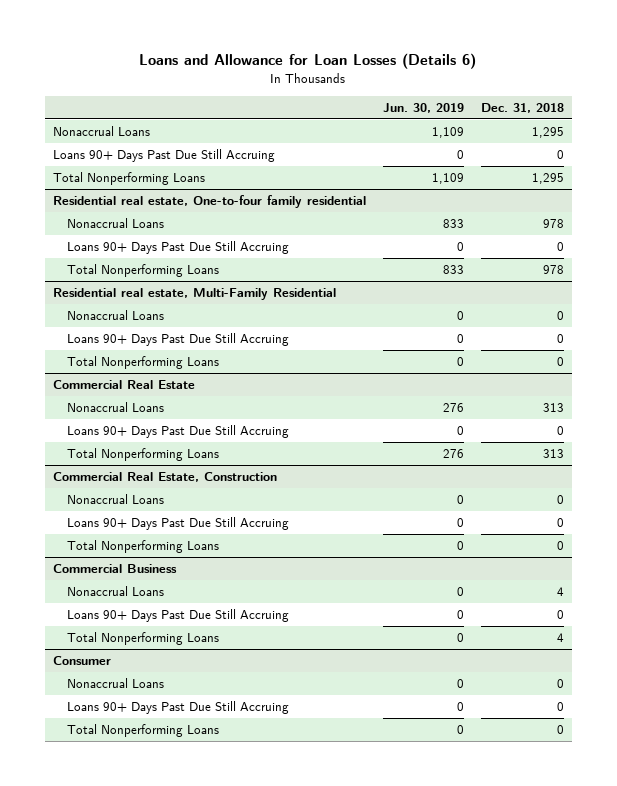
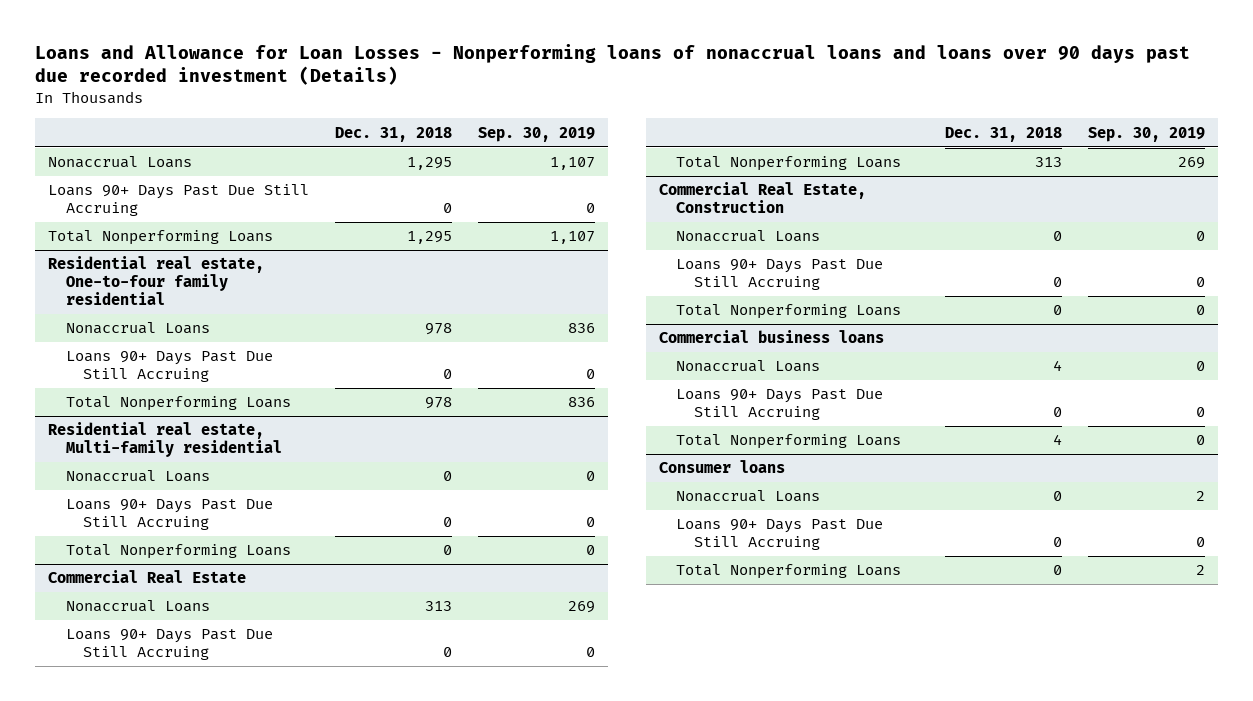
- Loans and Allowance for Loan Losses (Details 6)
+ Loans and Allowance for Loan Losses - Nonperforming loans of nonaccrual loans and loans over 90 days past due recorded investment (Details)
- | Jun. 30, 2019 | Dec. 31, 2018
+ | Dec. 31, 2018 | Sep. 30, 2019
- Residential real estate, Multi-Family Residential
+ Residential real estate, Multi-family residential
- Commercial Business
+ Commercial business loans
- Consumer
+ Consumer loans

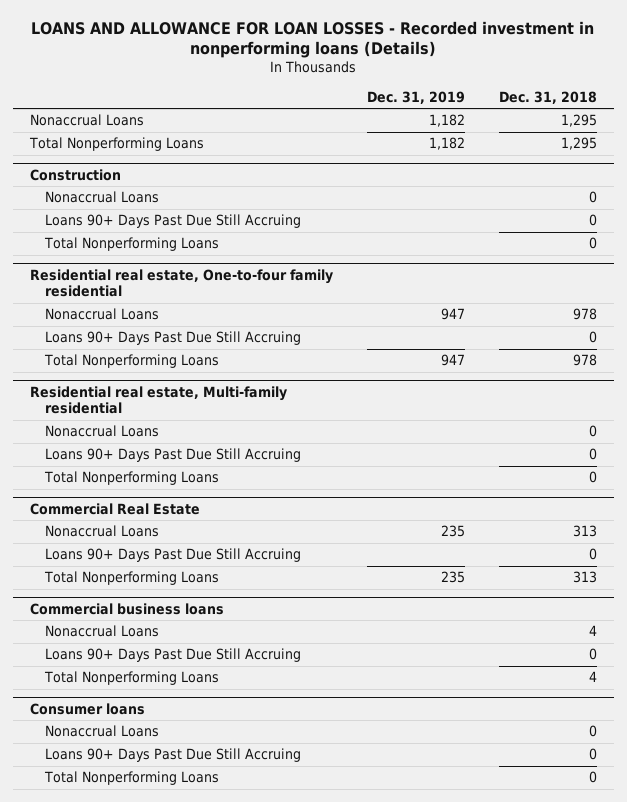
- Loans and Allowance for Loan Losses - Nonperforming loans of nonaccrual loans and loans over 90 days past due recorded investment (Details)
+ LOANS AND ALLOWANCE FOR LOAN LOSSES - Recorded investment in nonperforming loans (Details)
- | Dec. 31, 2018 | Sep. 30, 2019
+ | Dec. 31, 2019 | Dec. 31, 2018
- Loans 90+ Days Past Due Still Accruing | 0 | 0
+ Construction
+ Nonaccrual Loans | | 0
+ Loans 90+ Days Past Due Still Accruing | | 0
+ Total Nonperforming Loans | | 0
- Commercial Real Estate, Construction
- Nonaccrual Loans | 0 | 0
- Loans 90+ Days Past Due Still Accruing | 0 | 0
- Total Nonperforming Loans | 0 | 0

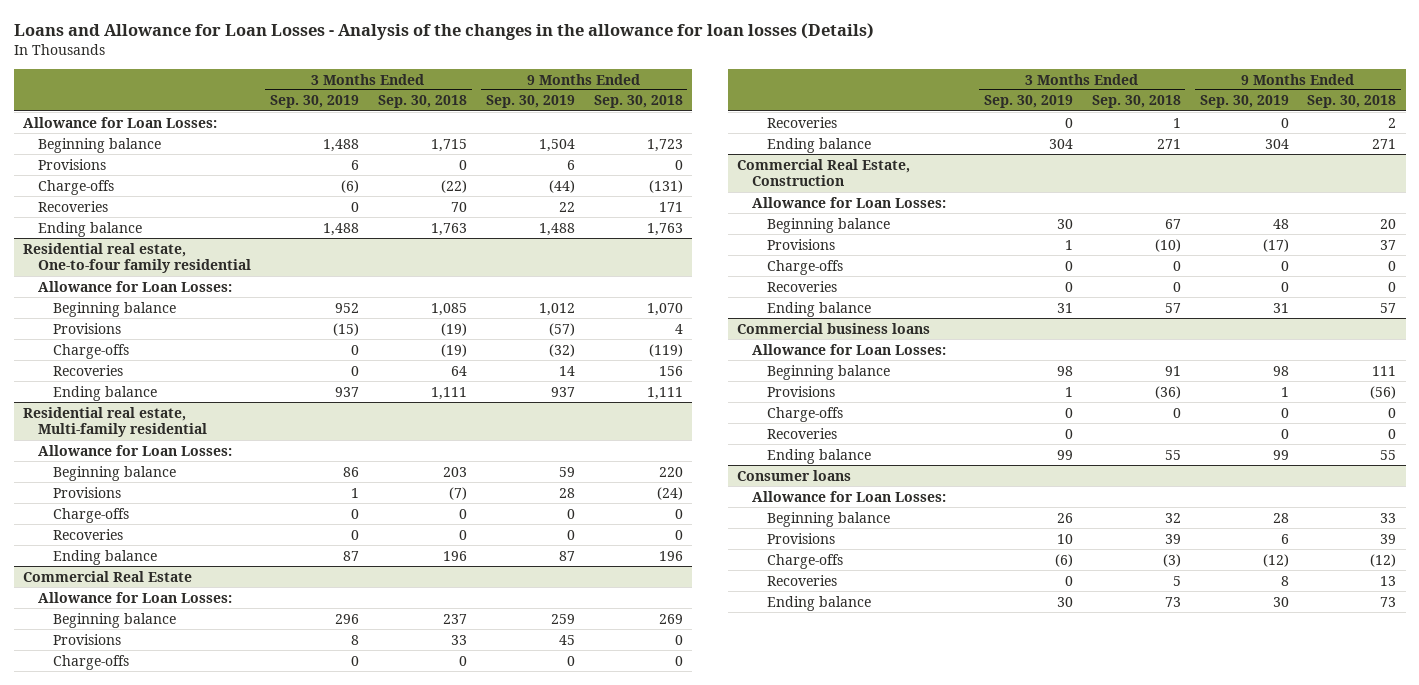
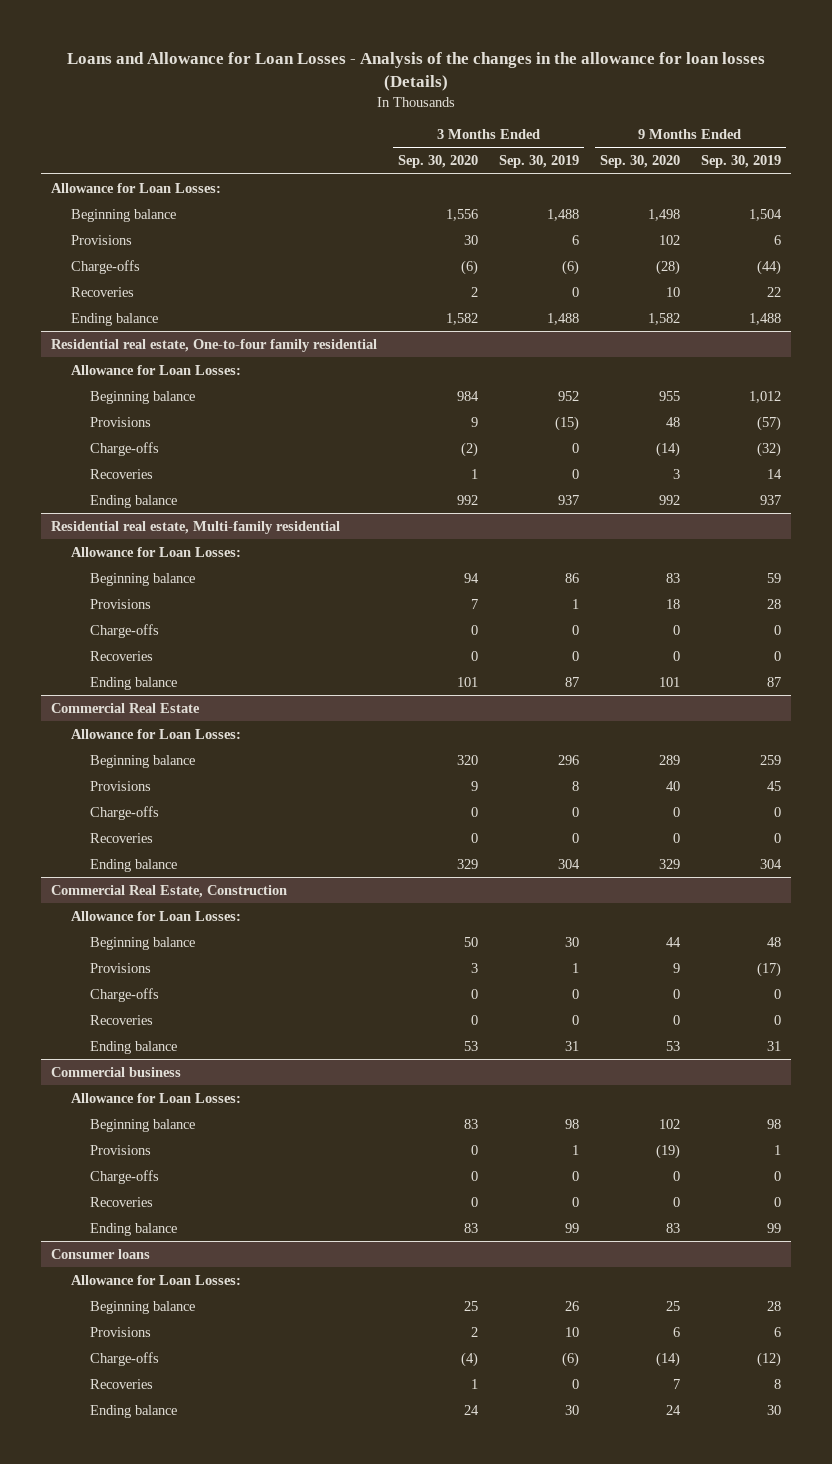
- | 3 Months Ended Sep. 30, 2019 | 3 Months Ended Sep. 30, 2018 | 9 Months Ended Sep. 30, 2019 | 9 Months Ended Sep. 30, 2018
+ | 3 Months Ended Sep. 30, 2020 | 3 Months Ended Sep. 30, 2019 | 9 Months Ended Sep. 30, 2020 | 9 Months Ended Sep. 30, 2019
- Commercial business loans
+ Commercial business

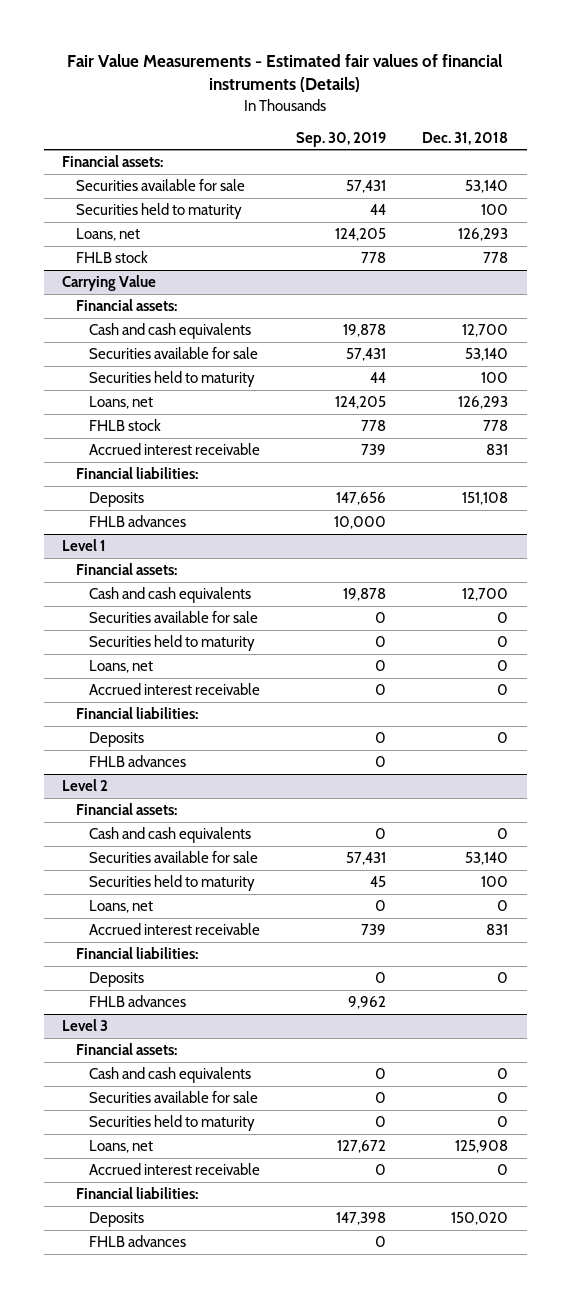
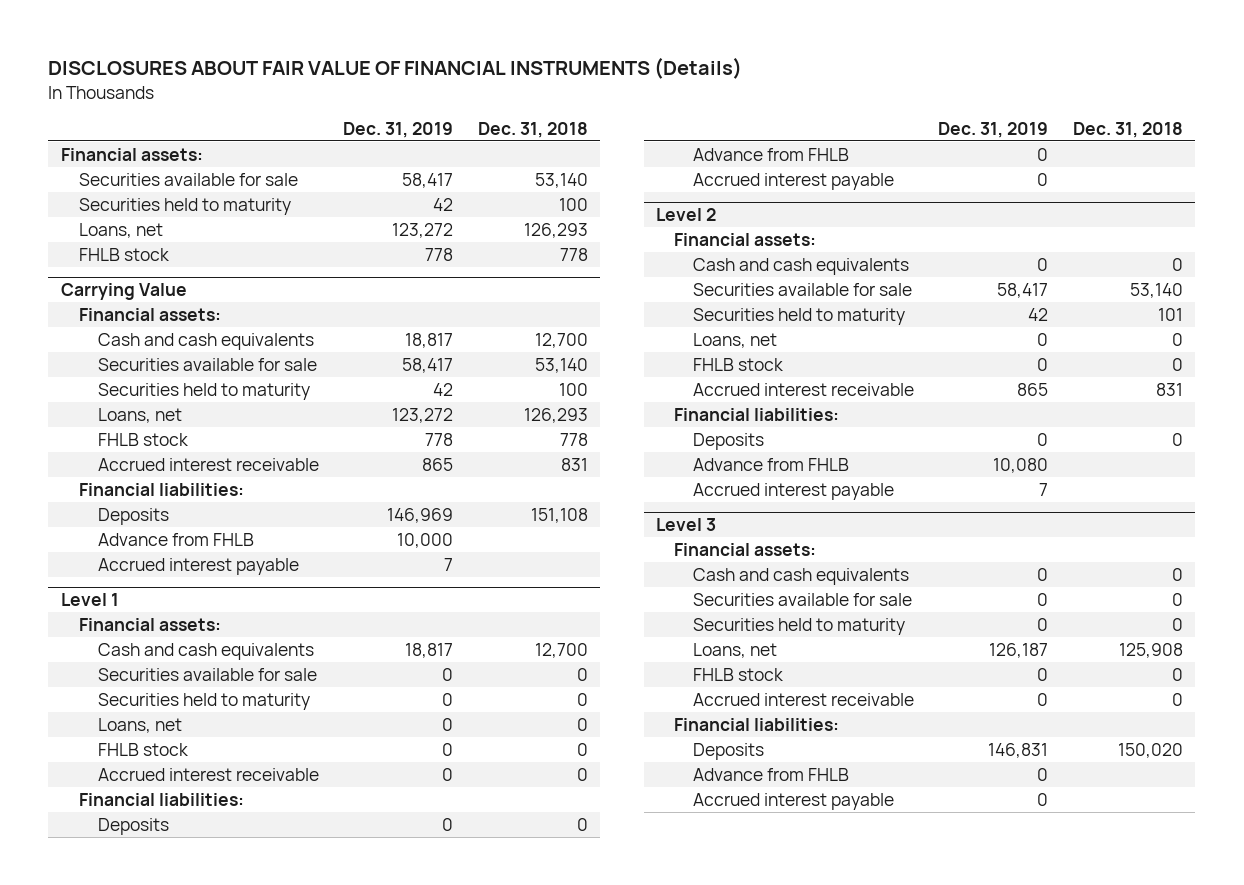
- Fair Value Measurements - Estimated fair values of financial instruments (Details)
+ DISCLOSURES ABOUT FAIR VALUE OF FINANCIAL INSTRUMENTS (Details)
- | Sep. 30, 2019 | Dec. 31, 2018
+ | Dec. 31, 2019 | Dec. 31, 2018
@ Carrying Value
- FHLB advances | 10,000 |
+ Advance from FHLB | 10,000 |
+ Accrued interest payable | 7 |
@ Level 1
+ FHLB stock | 0 | 0
- FHLB advances | 0 |
+ Advance from FHLB | 0 |
+ Accrued interest payable | 0 |
@ Level 2
- Securities held to maturity | 45 | 100
+ Securities held to maturity | 42 | 101
+ FHLB stock | 0 | 0
- FHLB advances | 9,962 |
+ Advance from FHLB | 10,080 |
+ Accrued interest payable | 7 |
@ Level 3
+ FHLB stock | 0 | 0
- FHLB advances | 0 |
+ Advance from FHLB | 0 |
+ Accrued interest payable | 0 |

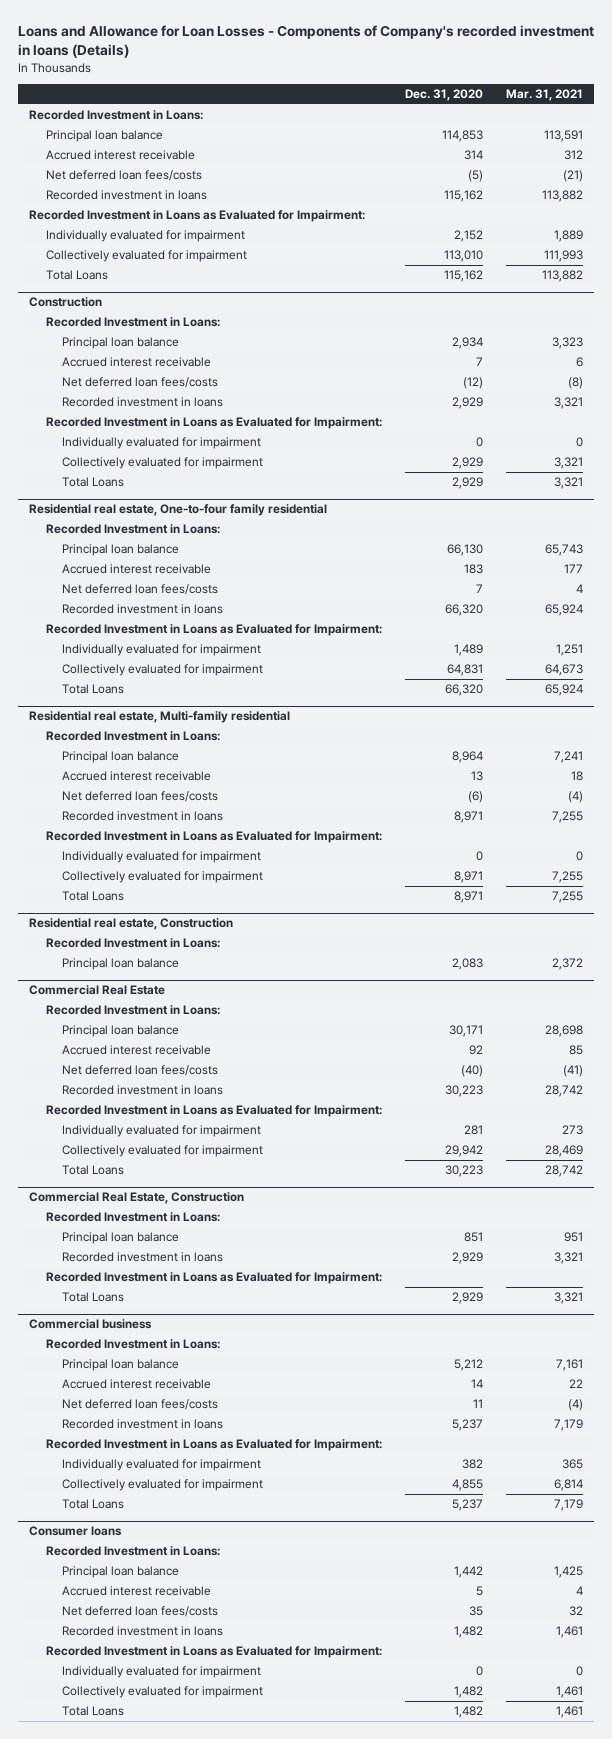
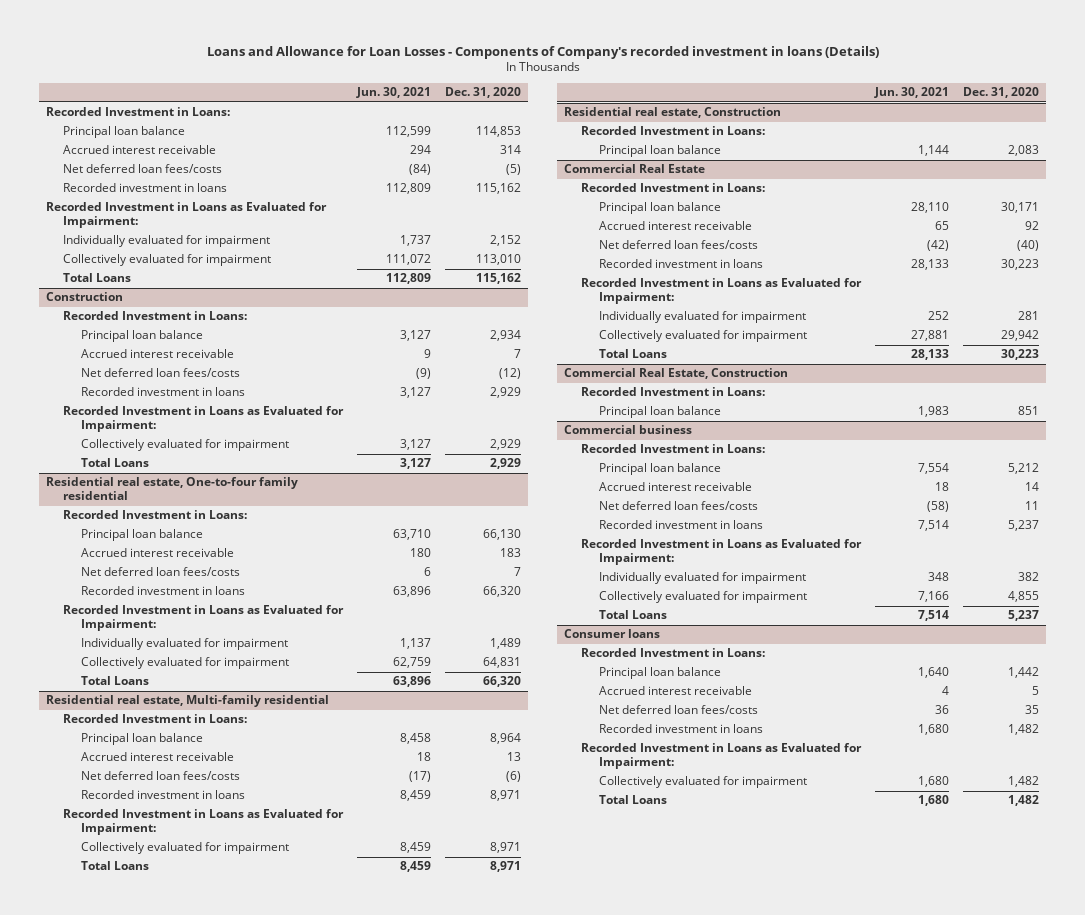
- | Dec. 31, 2020 | Mar. 31, 2021
+ | Jun. 30, 2021 | Dec. 31, 2020
@ Construction
- Individually evaluated for impairment | 0 | 0
@ Residential real estate, Multi-family residential
- Individually evaluated for impairment | 0 | 0
@ Commercial Real Estate, Construction
- Recorded investment in loans | 2,929 | 3,321
- Recorded Investment in Loans as Evaluated for Impairment:
- Total Loans | 2,929 | 3,321
@ Consumer loans
- Individually evaluated for impairment | 0 | 0

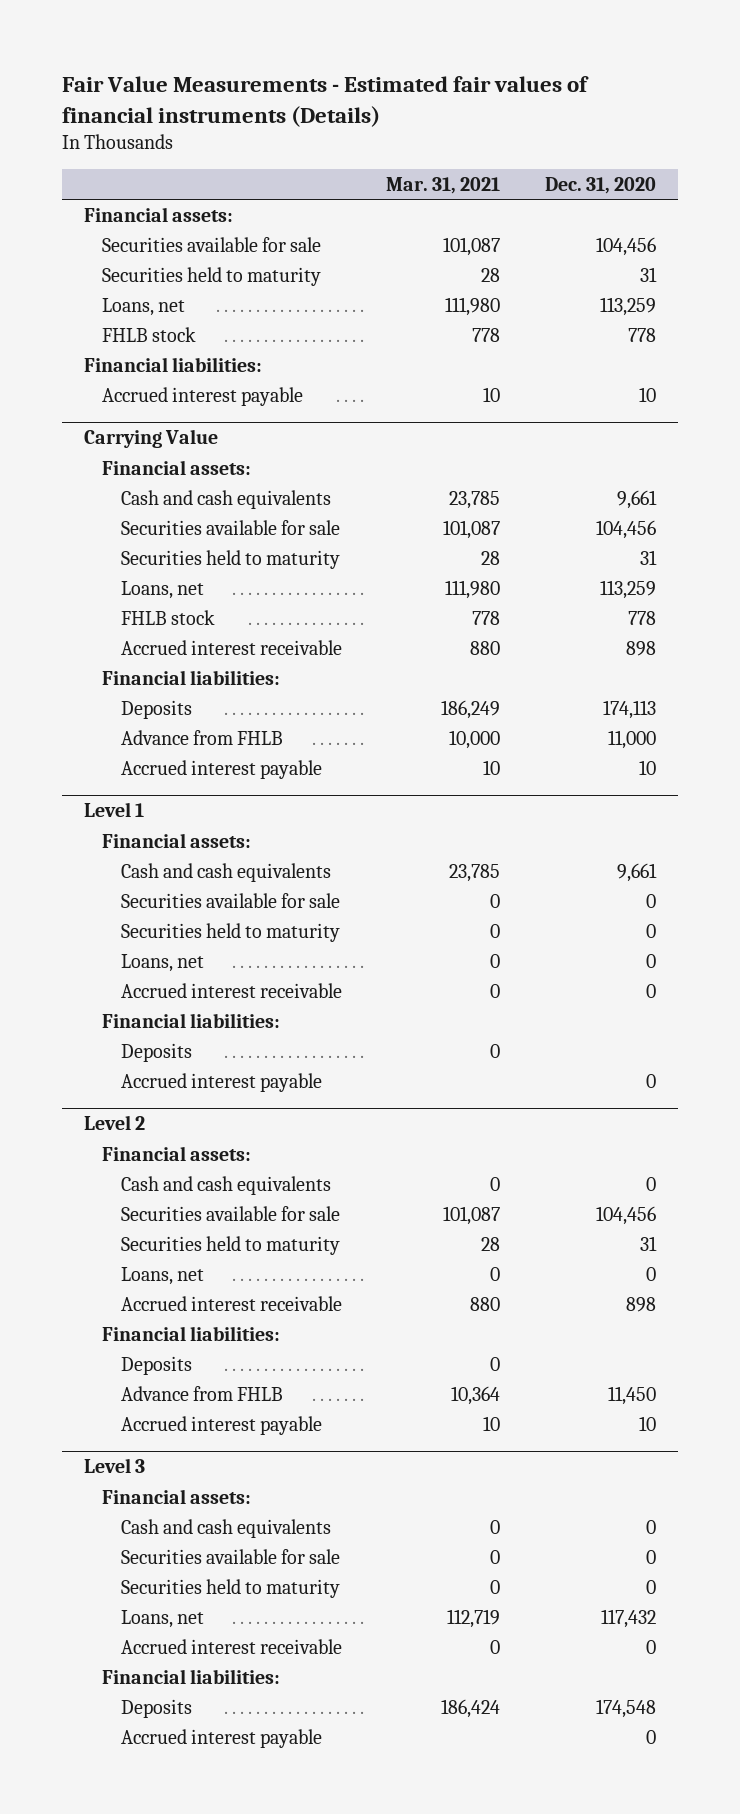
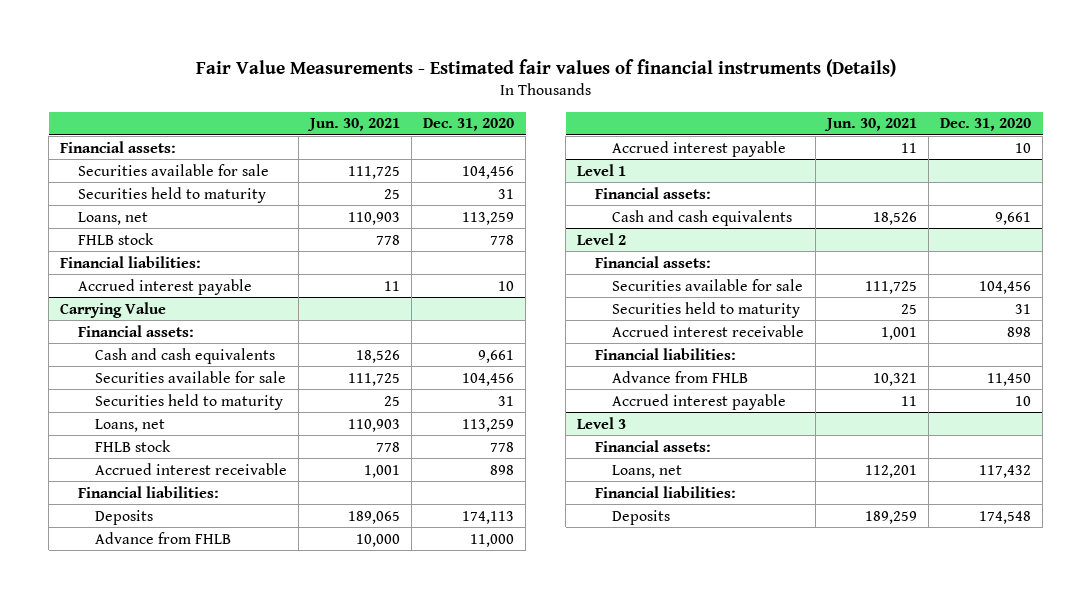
- | Mar. 31, 2021 | Dec. 31, 2020
+ | Jun. 30, 2021 | Dec. 31, 2020
@ Level 1
- Securities available for sale | 0 | 0
- Securities held to maturity | 0 | 0
- Loans, net | 0 | 0
- Accrued interest receivable | 0 | 0
- Financial liabilities:
- Deposits | 0 |
- Accrued interest payable | | 0
@ Level 2
- Cash and cash equivalents | 0 | 0
- Loans, net | 0 | 0
- Deposits | 0 |
@ Level 3
- Cash and cash equivalents | 0 | 0
- Securities available for sale | 0 | 0
- Securities held to maturity | 0 | 0
- Accrued interest receivable | 0 | 0
- Accrued interest payable | | 0

